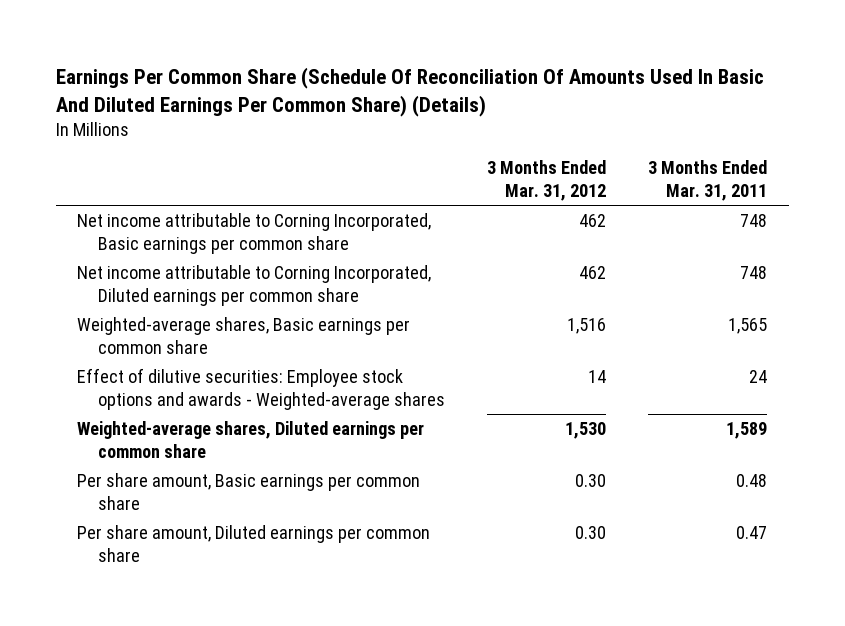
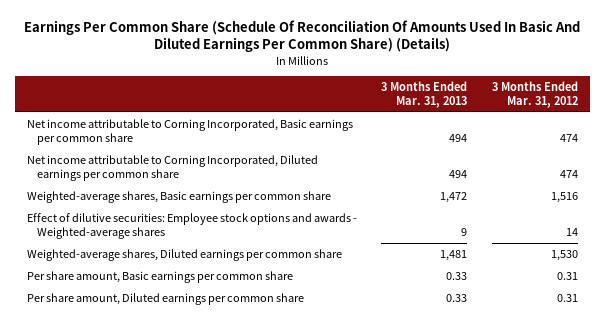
- | 3 Months Ended Mar. 31, 2012 | 3 Months Ended Mar. 31, 2011
+ | 3 Months Ended Mar. 31, 2013 | 3 Months Ended Mar. 31, 2012
- Net income attributable to Corning Incorporated, Basic earnings per common share | 462 | 748
- Net income attributable to Corning Incorporated, Diluted earnings per common share | 462 | 748
+ Net income attributable to Corning Incorporated, Basic earnings per common share | 494 | 474
+ Net income attributable to Corning Incorporated, Diluted earnings per common share | 494 | 474
- Per share amount, Basic earnings per common share | 0.30 | 0.48
- Per share amount, Diluted earnings per common share | 0.30 | 0.47
+ Per share amount, Basic earnings per common share | 0.33 | 0.31
+ Per share amount, Diluted earnings per common share | 0.33 | 0.31

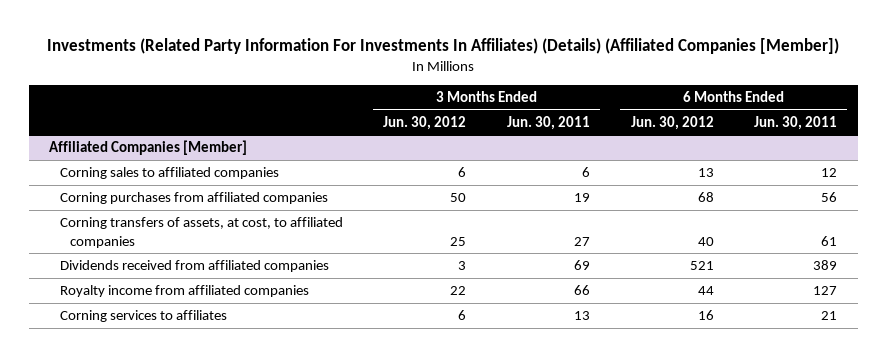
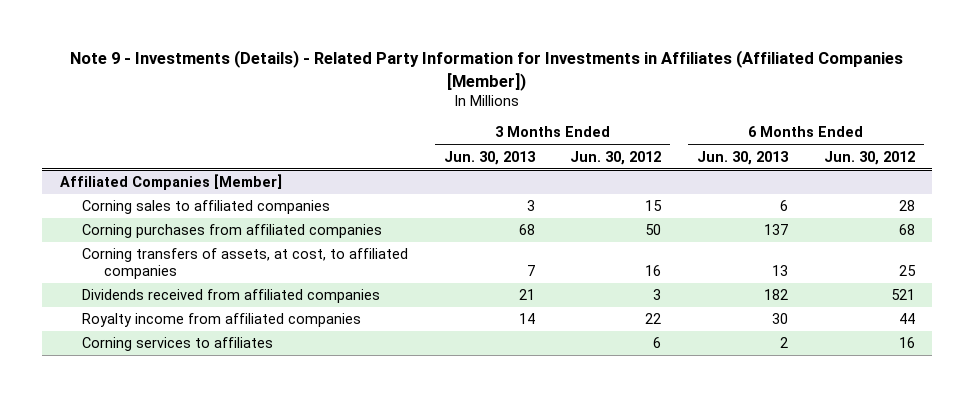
- Investments (Related Party Information For Investments In Affiliates) (Details) (Affiliated Companies [Member])
+ Note 9 - Investments (Details) - Related Party Information for Investments in Affiliates (Affiliated Companies [Member])
- | 3 Months Ended Jun. 30, 2012 | 3 Months Ended Jun. 30, 2011 | 6 Months Ended Jun. 30, 2012 | 6 Months Ended Jun. 30, 2011
+ | 3 Months Ended Jun. 30, 2013 | 3 Months Ended Jun. 30, 2012 | 6 Months Ended Jun. 30, 2013 | 6 Months Ended Jun. 30, 2012
@ Affiliated Companies [Member]
- Corning sales to affiliated companies | 6 | 6 | 13 | 12
+ Corning sales to affiliated companies | 3 | 15 | 6 | 28
- Corning transfers of assets, at cost, to affiliated companies | 25 | 27 | 40 | 61
+ Corning transfers of assets, at cost, to affiliated companies | 7 | 16 | 13 | 25

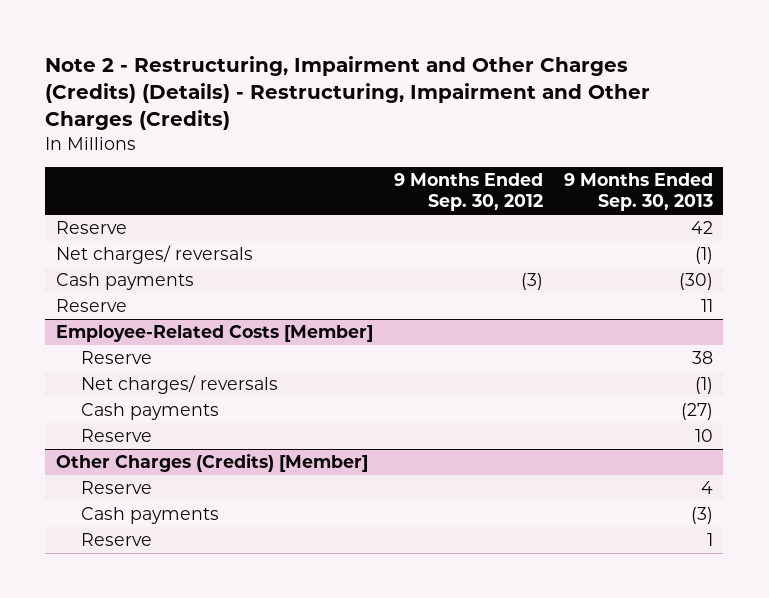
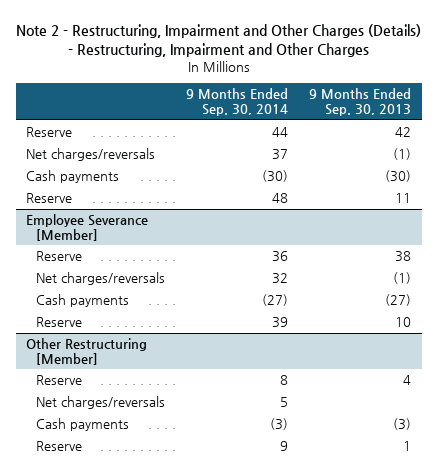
- Note 2 - Restructuring, Impairment and Other Charges (Credits) (Details) - Restructuring, Impairment and Other Charges (Credits)
+ Note 2 - Restructuring, Impairment and Other Charges (Details) - Restructuring, Impairment and Other Charges
- | 9 Months Ended Sep. 30, 2012 | 9 Months Ended Sep. 30, 2013
+ | 9 Months Ended Sep. 30, 2014 | 9 Months Ended Sep. 30, 2013
- Net charges/ reversals | | (1)
+ Net charges/reversals | 37 | (1)
- Employee-Related Costs [Member]
+ Employee Severance [Member]
- Net charges/ reversals | | (1)
+ Net charges/reversals | 32 | (1)
- Other Charges (Credits) [Member]
+ Other Restructuring [Member]
+ Net charges/reversals | 5 |

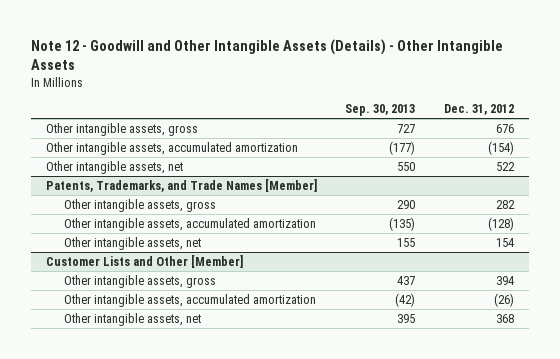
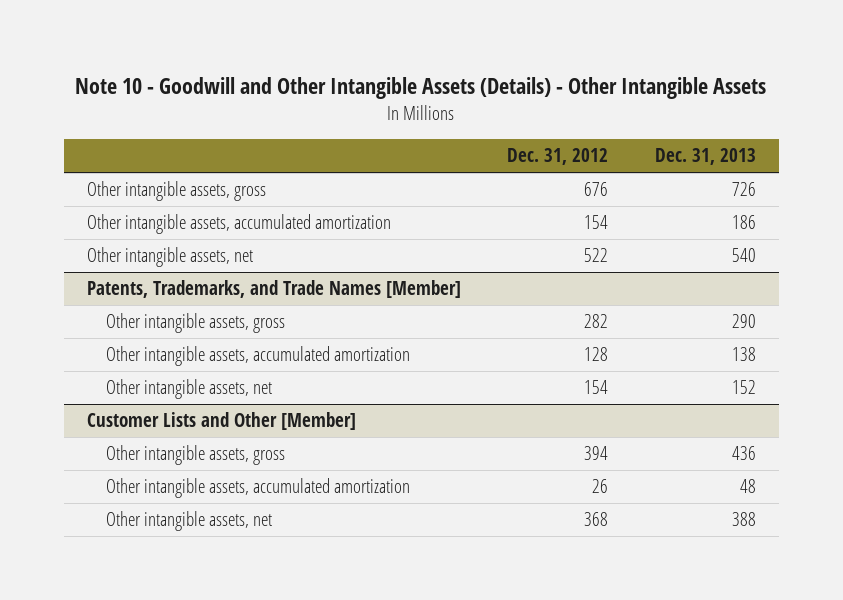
- Note 12 - Goodwill and Other Intangible Assets (Details) - Other Intangible Assets
+ Note 10 - Goodwill and Other Intangible Assets (Details) - Other Intangible Assets
- | Sep. 30, 2013 | Dec. 31, 2012
+ | Dec. 31, 2012 | Dec. 31, 2013
- Other intangible assets, accumulated amortization | (177) | (154)
+ Other intangible assets, accumulated amortization | 154 | 186
@ Patents, Trademarks, and Trade Names [Member]
- Other intangible assets, accumulated amortization | (135) | (128)
+ Other intangible assets, accumulated amortization | 128 | 138
@ Customer Lists and Other [Member]
- Other intangible assets, accumulated amortization | (42) | (26)
+ Other intangible assets, accumulated amortization | 26 | 48

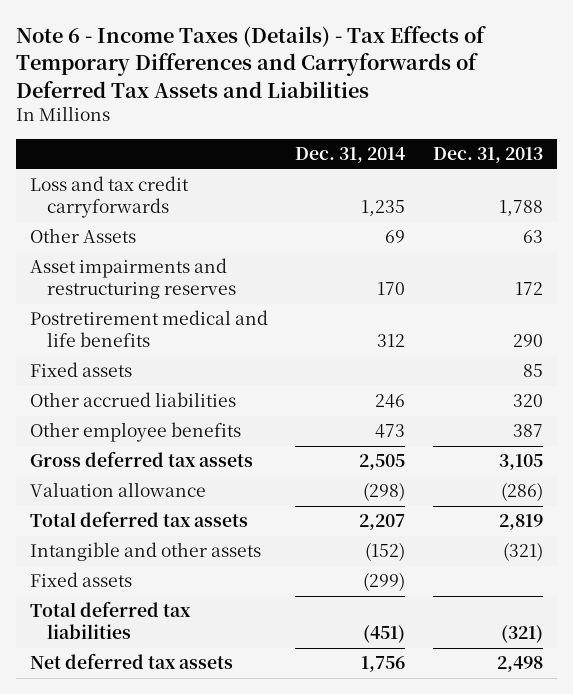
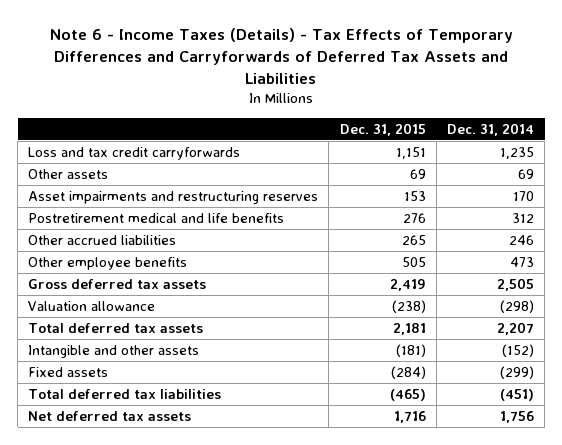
- | Dec. 31, 2014 | Dec. 31, 2013
+ | Dec. 31, 2015 | Dec. 31, 2014
- Other Assets | 69 | 63
+ Other assets | 69 | 69
- Fixed assets | | 85

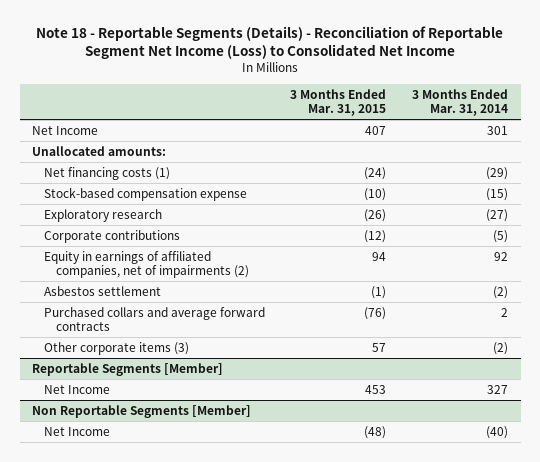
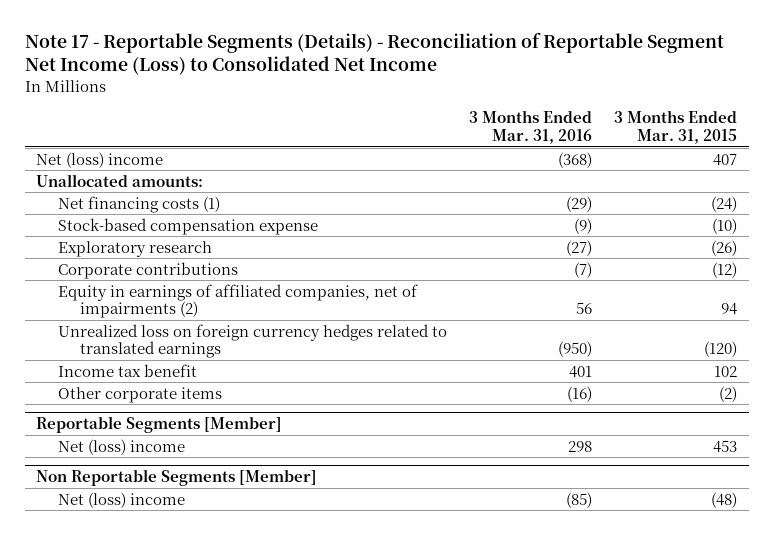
- Note 18 - Reportable Segments (Details) - Reconciliation of Reportable Segment Net Income (Loss) to Consolidated Net Income
+ Note 17 - Reportable Segments (Details) - Reconciliation of Reportable Segment Net Income (Loss) to Consolidated Net Income
- | 3 Months Ended Mar. 31, 2015 | 3 Months Ended Mar. 31, 2014
+ | 3 Months Ended Mar. 31, 2016 | 3 Months Ended Mar. 31, 2015
- Net Income | 407 | 301
+ Net (loss) income | (368) | 407
- Asbestos settlement | (1) | (2)
- Purchased collars and average forward contracts | (76) | 2
- Other corporate items (3) | 57 | (2)
+ Unrealized loss on foreign currency hedges related to translated earnings | (950) | (120)
+ Income tax benefit | 401 | 102
+ Other corporate items | (16) | (2)
@ Reportable Segments [Member]
- Net Income | 453 | 327
+ Net (loss) income | 298 | 453
@ Non Reportable Segments [Member]
- Net Income | (48) | (40)
+ Net (loss) income | (85) | (48)

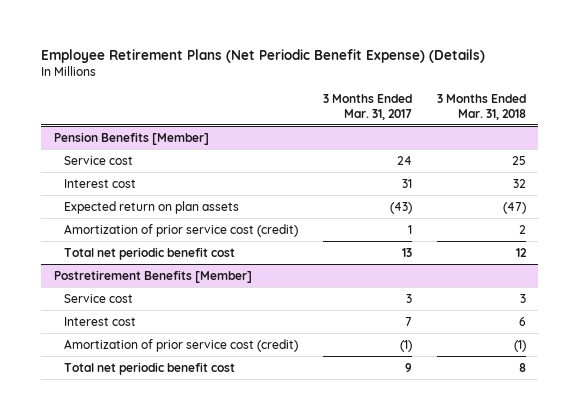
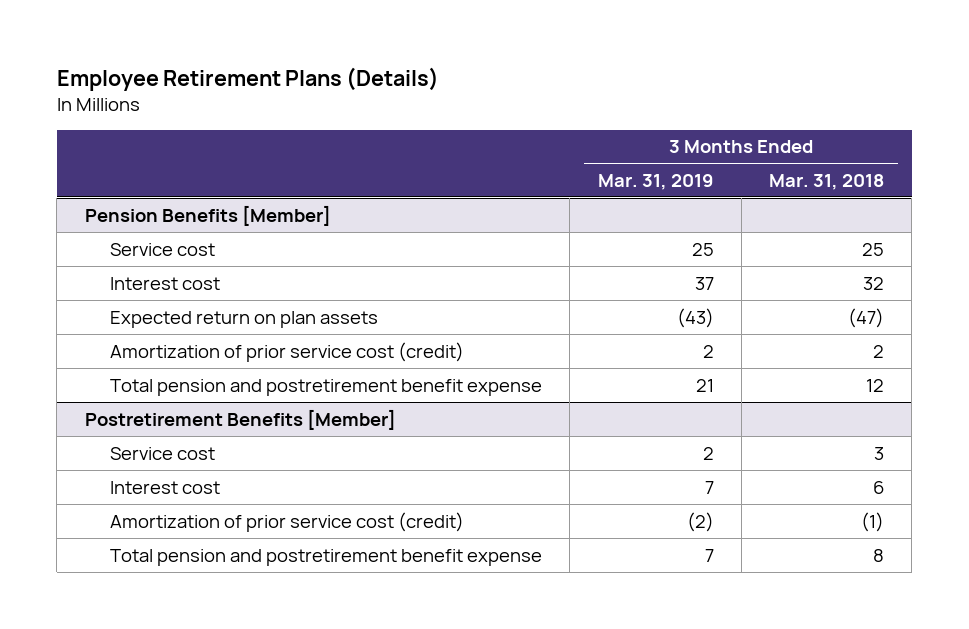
- Employee Retirement Plans (Net Periodic Benefit Expense) (Details)
+ Employee Retirement Plans (Details)
- | 3 Months Ended Mar. 31, 2017 | 3 Months Ended Mar. 31, 2018
+ | 3 Months Ended Mar. 31, 2019 | 3 Months Ended Mar. 31, 2018
@ Pension Benefits [Member]
- Total net periodic benefit cost | 13 | 12
+ Total pension and postretirement benefit expense | 21 | 12
@ Postretirement Benefits [Member]
- Total net periodic benefit cost | 9 | 8
+ Total pension and postretirement benefit expense | 7 | 8

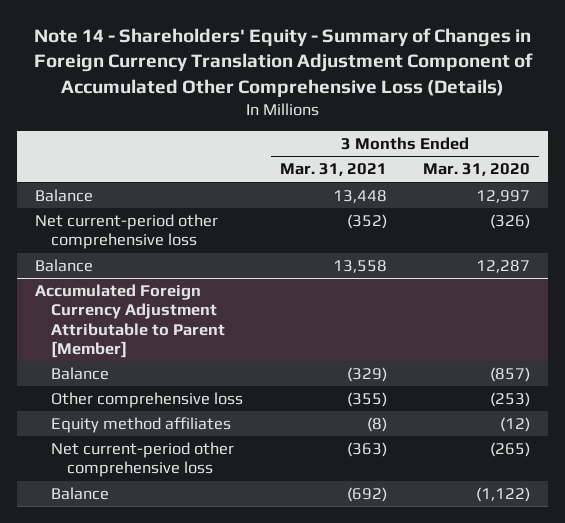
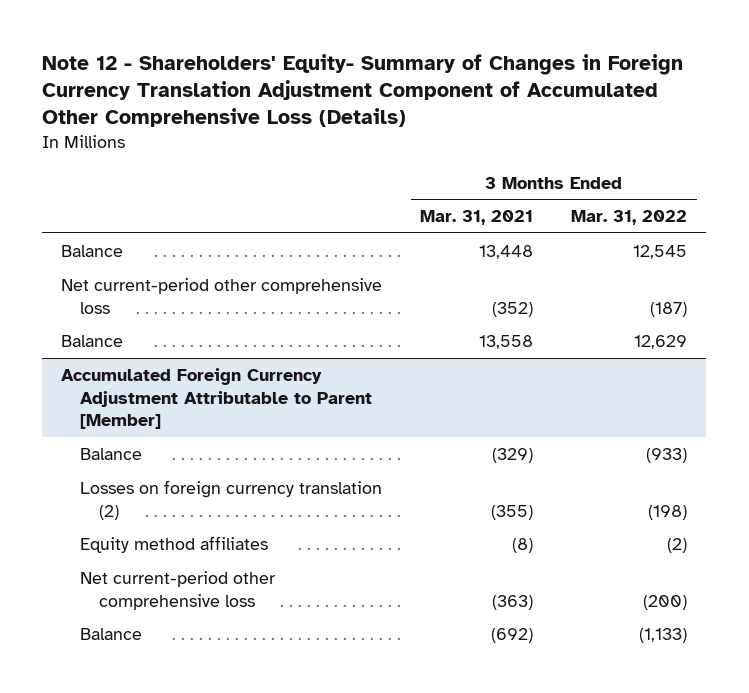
- Note 14 - Shareholders' Equity - Summary of Changes in Foreign Currency Translation Adjustment Component of Accumulated Other Comprehensive Loss (Details)
+ Note 12 - Shareholders' Equity- Summary of Changes in Foreign Currency Translation Adjustment Component of Accumulated Other Comprehensive Loss (Details)
- | 3 Months Ended Mar. 31, 2021 | 3 Months Ended Mar. 31, 2020
+ | 3 Months Ended Mar. 31, 2021 | 3 Months Ended Mar. 31, 2022
@ Accumulated Foreign Currency Adjustment Attributable to Parent [Member]
- Other comprehensive loss | (355) | (253)
+ Losses on foreign currency translation (2) | (355) | (198)

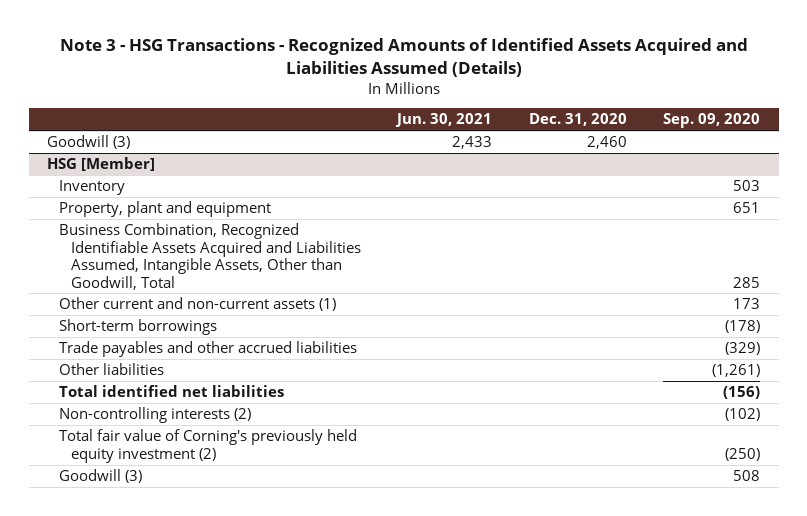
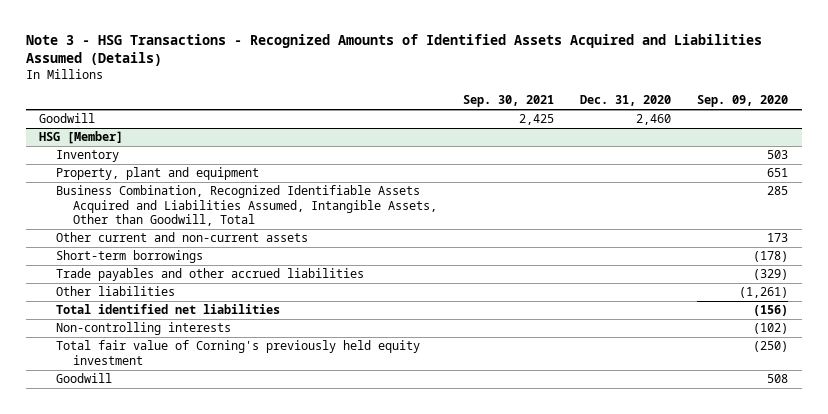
- | Jun. 30, 2021 | Dec. 31, 2020 | Sep. 09, 2020
+ | Sep. 30, 2021 | Dec. 31, 2020 | Sep. 09, 2020
- Goodwill (3) | 2,433 | 2,460 |
+ Goodwill | 2,425 | 2,460 |
@ HSG [Member]
- Other current and non-current assets (1) | | | 173
+ Other current and non-current assets | | | 173
- Non-controlling interests (2) | | | (102)
- Total fair value of Corning's previously held equity investment (2) | | | (250)
- Goodwill (3) | | | 508
+ Non-controlling interests | | | (102)
+ Total fair value of Corning's previously held equity investment | | | (250)
+ Goodwill | | | 508

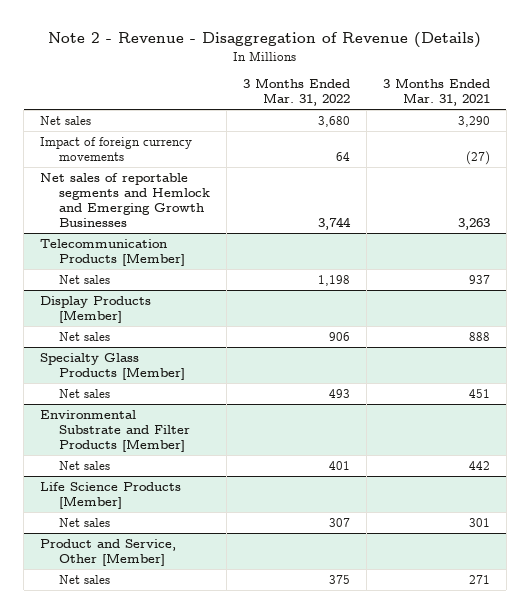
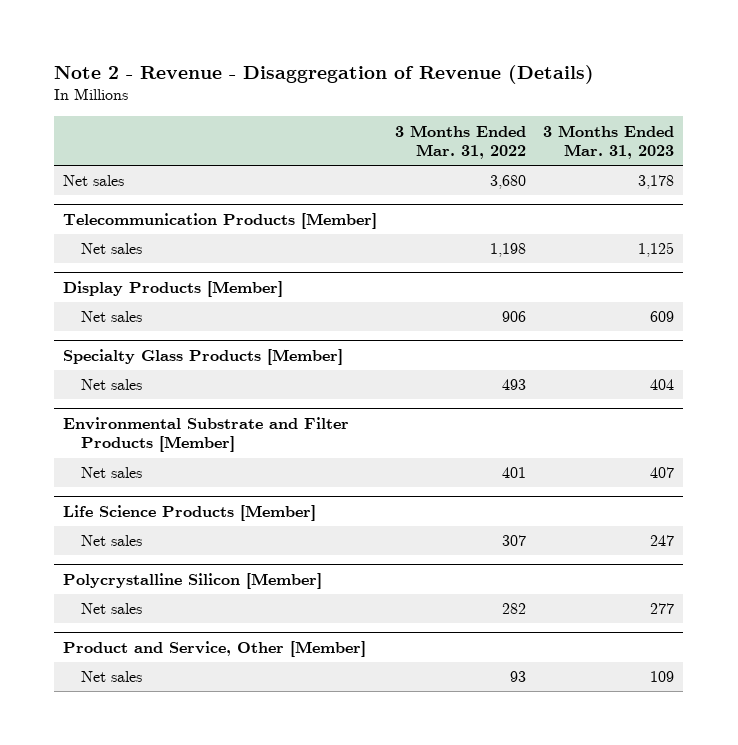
- | 3 Months Ended Mar. 31, 2022 | 3 Months Ended Mar. 31, 2021
+ | 3 Months Ended Mar. 31, 2022 | 3 Months Ended Mar. 31, 2023
- Impact of foreign currency movements | 64 | (27)
- Net sales of reportable segments and Hemlock and Emerging Growth Businesses | 3,744 | 3,263
+ Polycrystalline Silicon [Member]
+ Net sales | 282 | 277
@ Product and Service, Other [Member]
- Net sales | 375 | 271
+ Net sales | 93 | 109

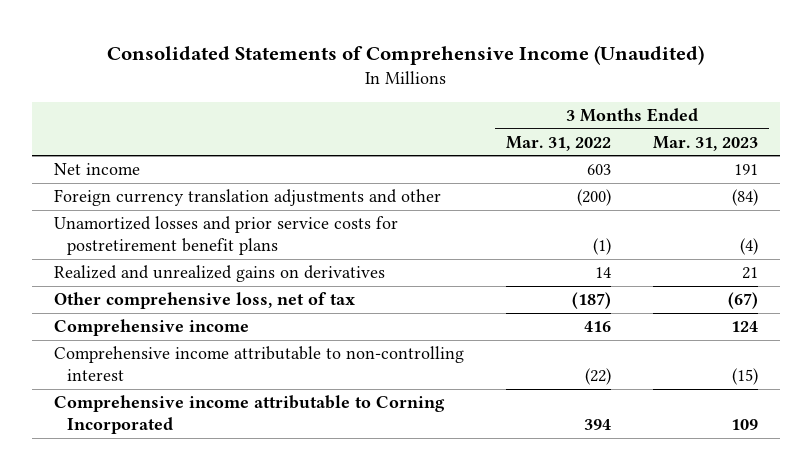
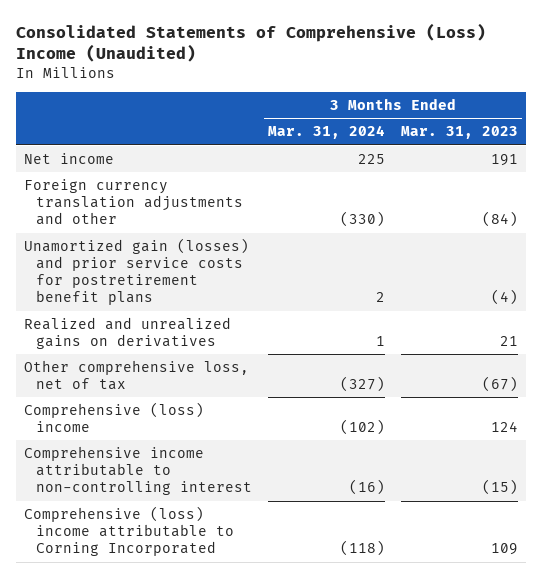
- Consolidated Statements of Comprehensive Income (Unaudited)
+ Consolidated Statements of Comprehensive (Loss) Income (Unaudited)
- | 3 Months Ended Mar. 31, 2022 | 3 Months Ended Mar. 31, 2023
+ | 3 Months Ended Mar. 31, 2024 | 3 Months Ended Mar. 31, 2023
- Unamortized losses and prior service costs for postretirement benefit plans | (1) | (4)
+ Unamortized gain (losses) and prior service costs for postretirement benefit plans | 2 | (4)
- Comprehensive income | 416 | 124
+ Comprehensive (loss) income | (102) | 124
- Comprehensive income attributable to Corning Incorporated | 394 | 109
+ Comprehensive (loss) income attributable to Corning Incorporated | (118) | 109

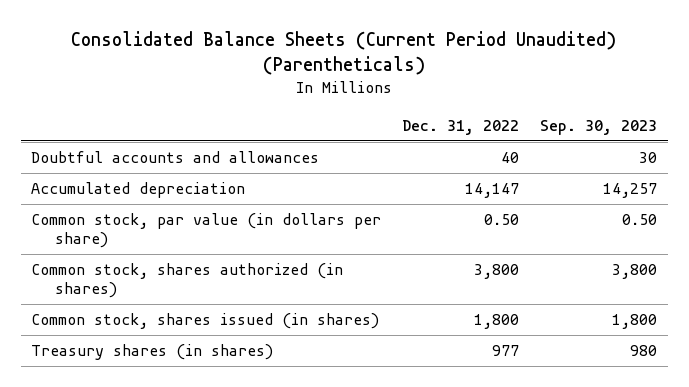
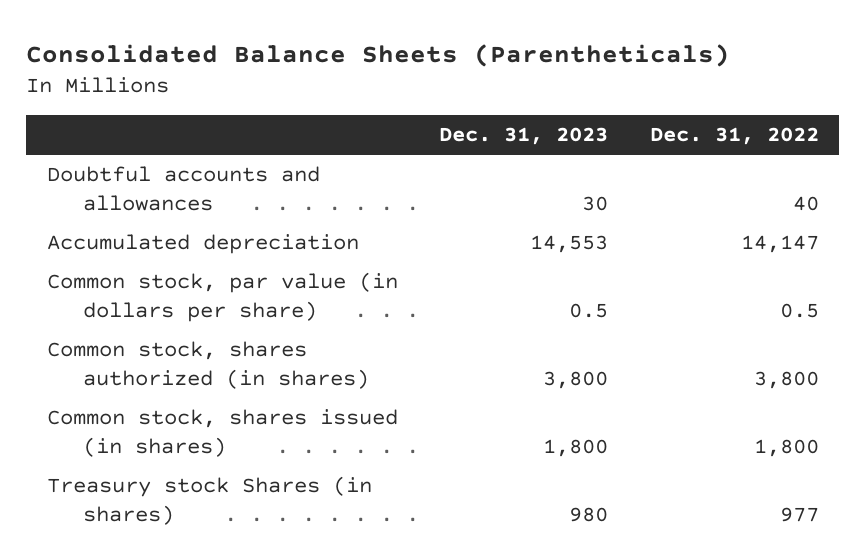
- Consolidated Balance Sheets (Current Period Unaudited) (Parentheticals)
+ Consolidated Balance Sheets (Parentheticals)
- | Dec. 31, 2022 | Sep. 30, 2023
+ | Dec. 31, 2023 | Dec. 31, 2022
- Common stock, par value (in dollars per share) | 0.50 | 0.50
+ Common stock, par value (in dollars per share) | 0.5 | 0.5
- Treasury shares (in shares) | 977 | 980
+ Treasury stock Shares (in shares) | 980 | 977

